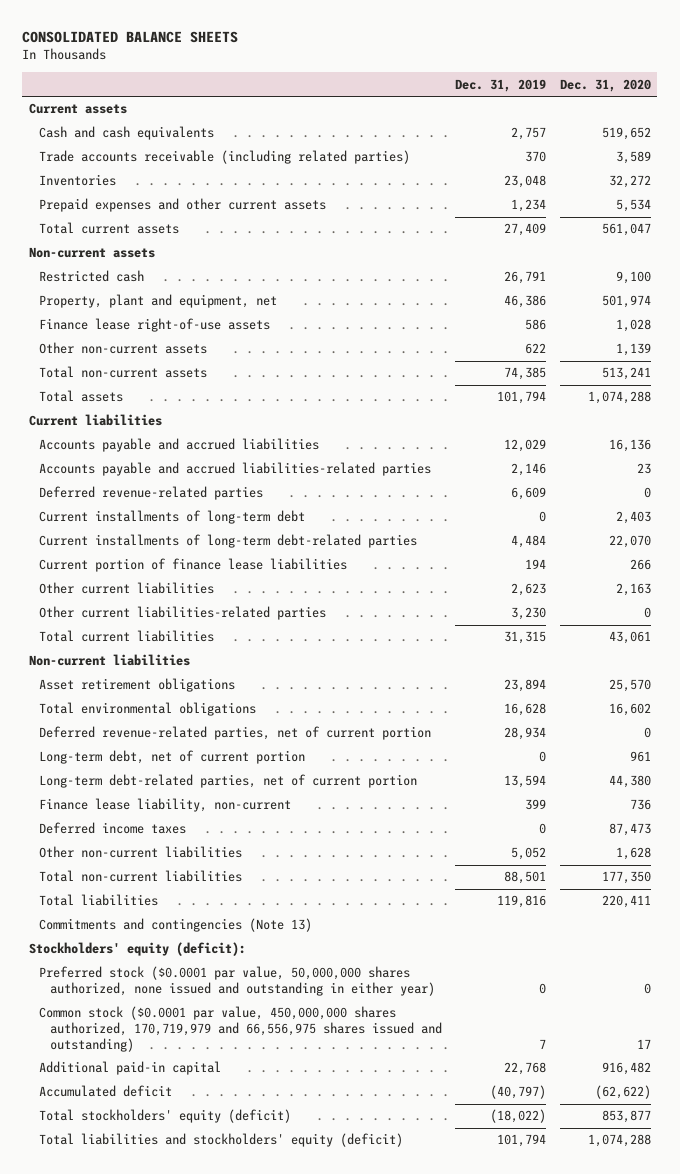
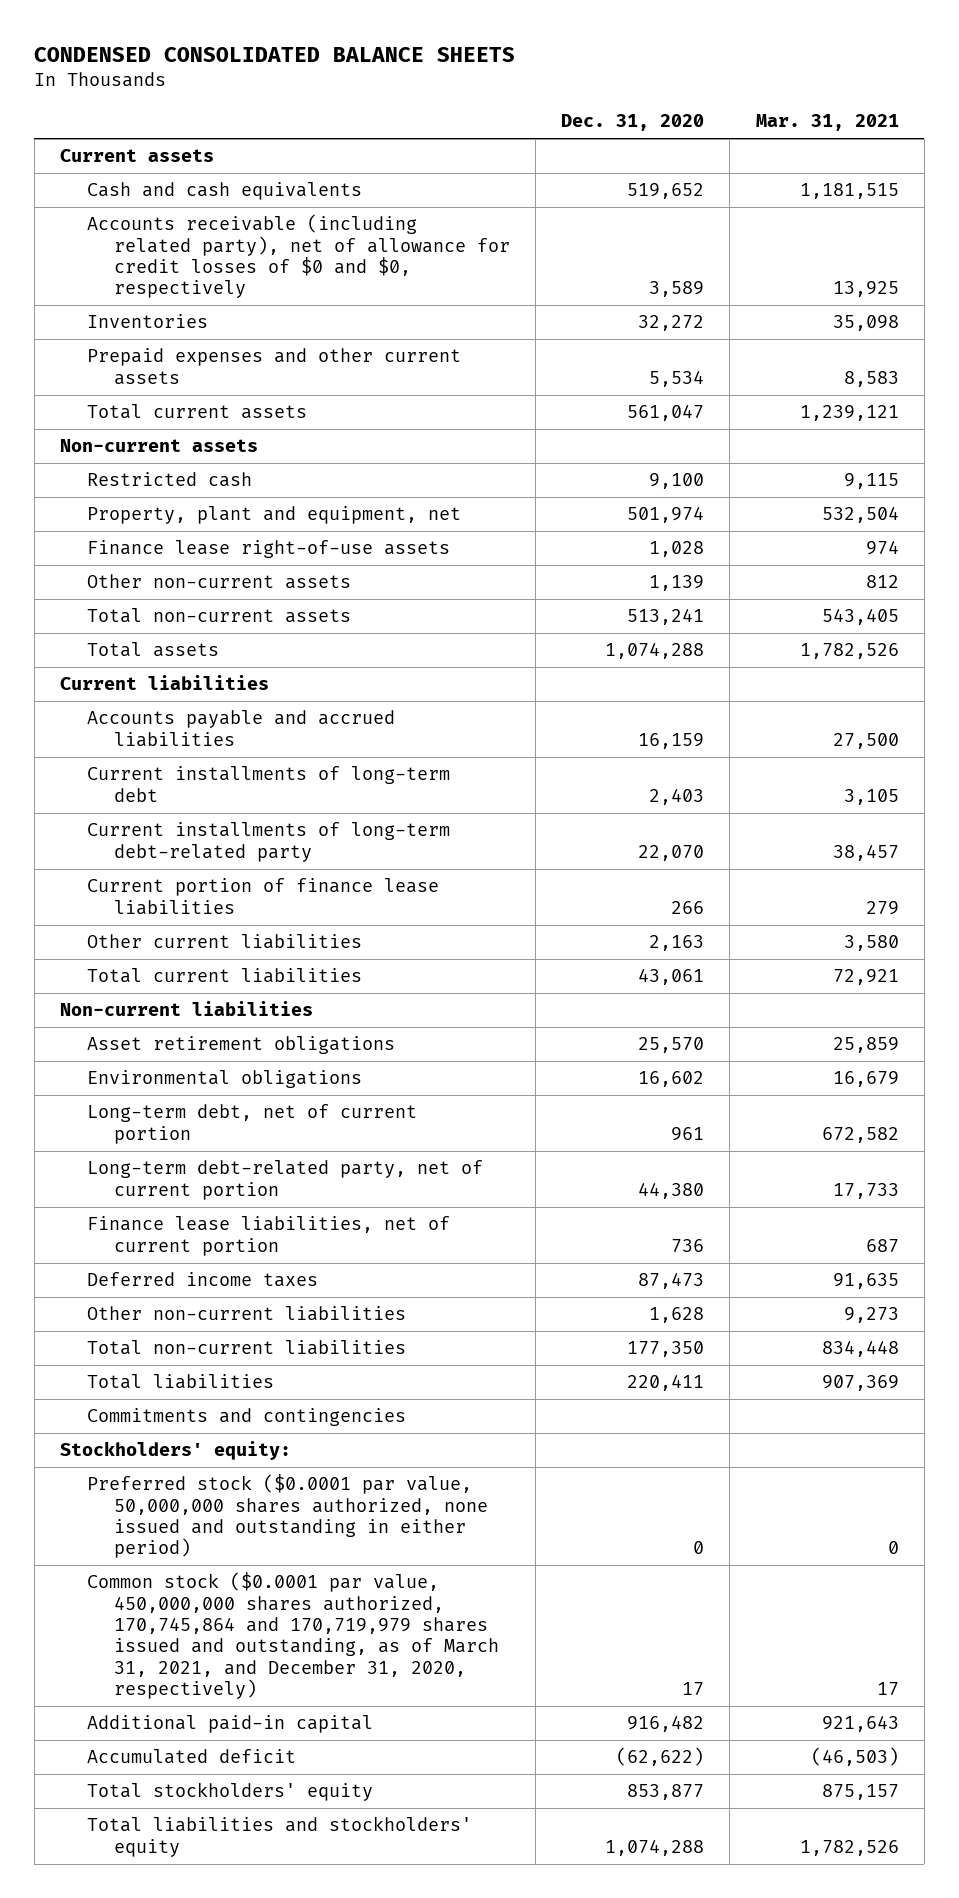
- CONSOLIDATED BALANCE SHEETS
+ CONDENSED CONSOLIDATED BALANCE SHEETS
- | Dec. 31, 2019 | Dec. 31, 2020
+ | Dec. 31, 2020 | Mar. 31, 2021
- Trade accounts receivable (including related parties) | 370 | 3,589
+ Accounts receivable (including related party), net of allowance for credit losses of $0 and $0, respectively | 3,589 | 13,925
- Accounts payable and accrued liabilities | 12,029 | 16,136
- Accounts payable and accrued liabilities-related parties | 2,146 | 23
- Deferred revenue-related parties | 6,609 | 0
+ Accounts payable and accrued liabilities | 16,159 | 27,500
- Current installments of long-term debt-related parties | 4,484 | 22,070
+ Current installments of long-term debt-related party | 22,070 | 38,457
- Other current liabilities-related parties | 3,230 | 0
- Total environmental obligations | 16,628 | 16,602
- Deferred revenue-related parties, net of current portion | 28,934 | 0
+ Environmental obligations | 16,602 | 16,679
- Long-term debt-related parties, net of current portion | 13,594 | 44,380
- Finance lease liability, non-current | 399 | 736
+ Long-term debt-related party, net of current portion | 44,380 | 17,733
+ Finance lease liabilities, net of current portion | 736 | 687
- Commitments and contingencies (Note 13)
- Stockholders' equity (deficit):
- Preferred stock ($0.0001 par value, 50,000,000 shares authorized, none issued and outstanding in either year) | 0 | 0
- Common stock ($0.0001 par value, 450,000,000 shares authorized, 170,719,979 and 66,556,975 shares issued and outstanding) | 7 | 17
+ Commitments and contingencies
+ Stockholders' equity:
+ Preferred stock ($0.0001 par value, 50,000,000 shares authorized, none issued and outstanding in either period) | 0 | 0
+ Common stock ($0.0001 par value, 450,000,000 shares authorized, 170,745,864 and 170,719,979 shares issued and outstanding, as of March 31, 2021, and December 31, 2020, respectively) | 17 | 17
- Total stockholders' equity (deficit) | (18,022) | 853,877
- Total liabilities and stockholders' equity (deficit) | 101,794 | 1,074,288
+ Total stockholders' equity | 853,877 | 875,157
+ Total liabilities and stockholders' equity | 1,074,288 | 1,782,526

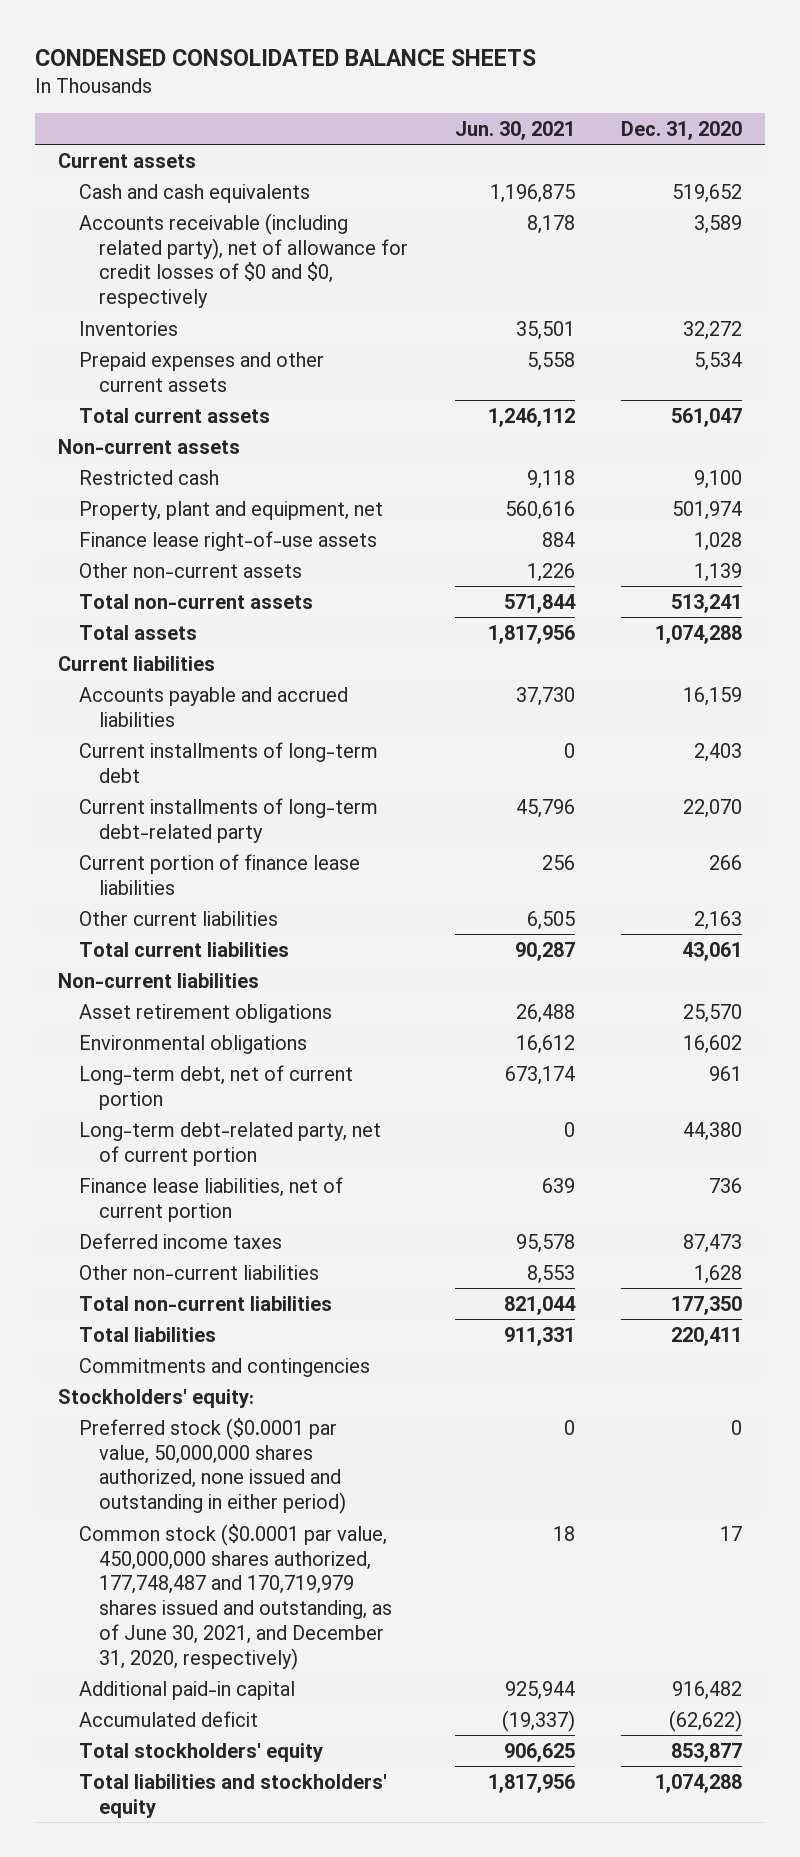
- | Dec. 31, 2020 | Mar. 31, 2021
+ | Jun. 30, 2021 | Dec. 31, 2020
- Common stock ($0.0001 par value, 450,000,000 shares authorized, 170,745,864 and 170,719,979 shares issued and outstanding, as of March 31, 2021, and December 31, 2020, respectively) | 17 | 17
+ Common stock ($0.0001 par value, 450,000,000 shares authorized, 177,748,487 and 170,719,979 shares issued and outstanding, as of June 30, 2021, and December 31, 2020, respectively) | 18 | 17

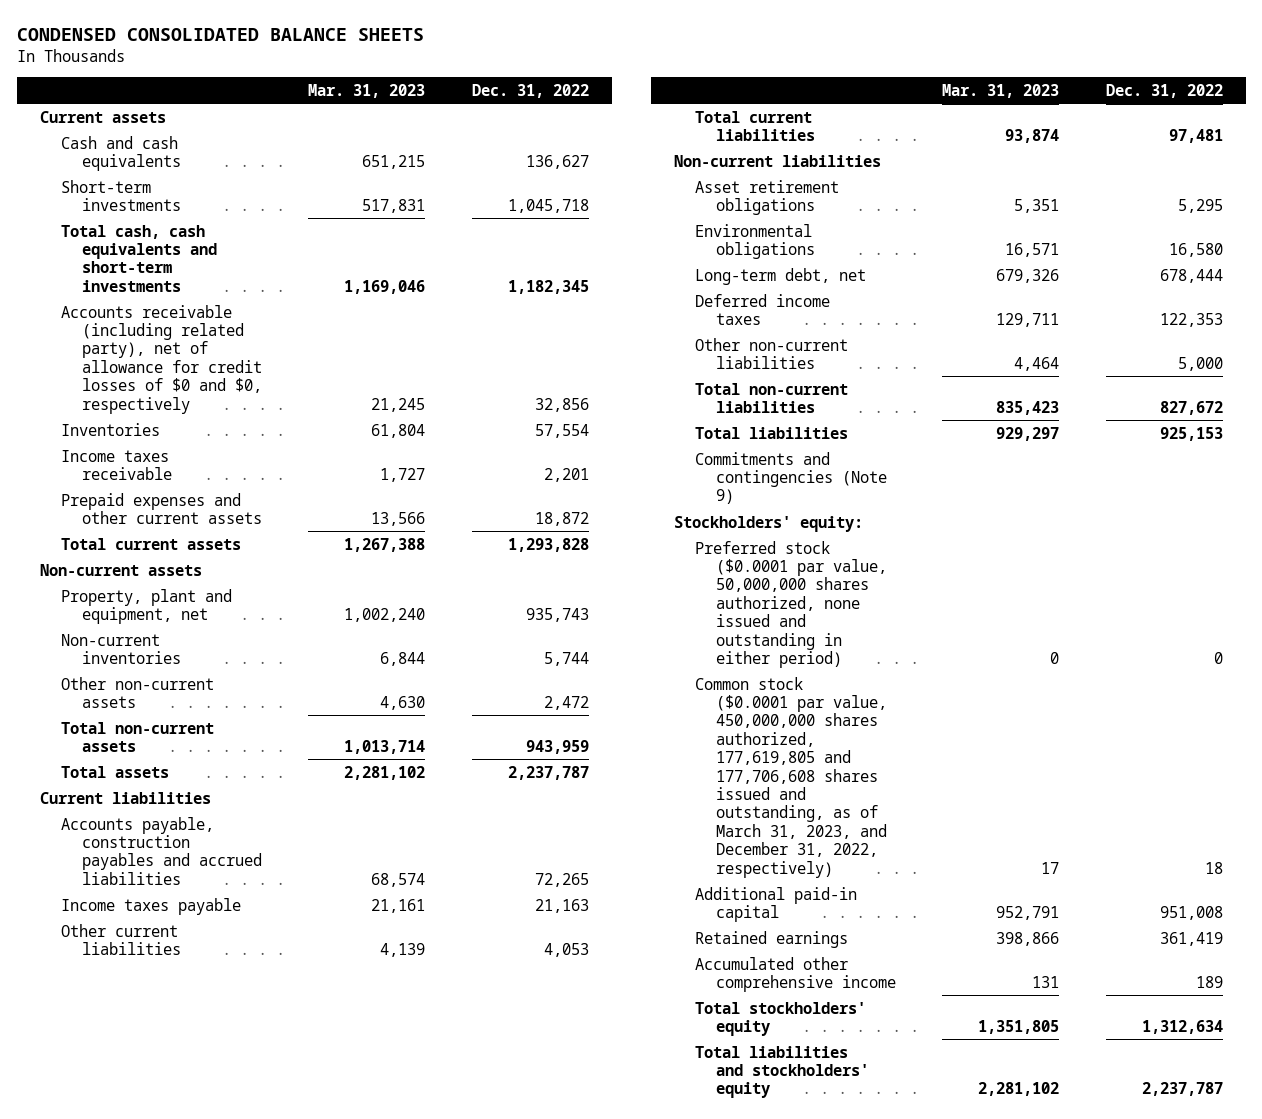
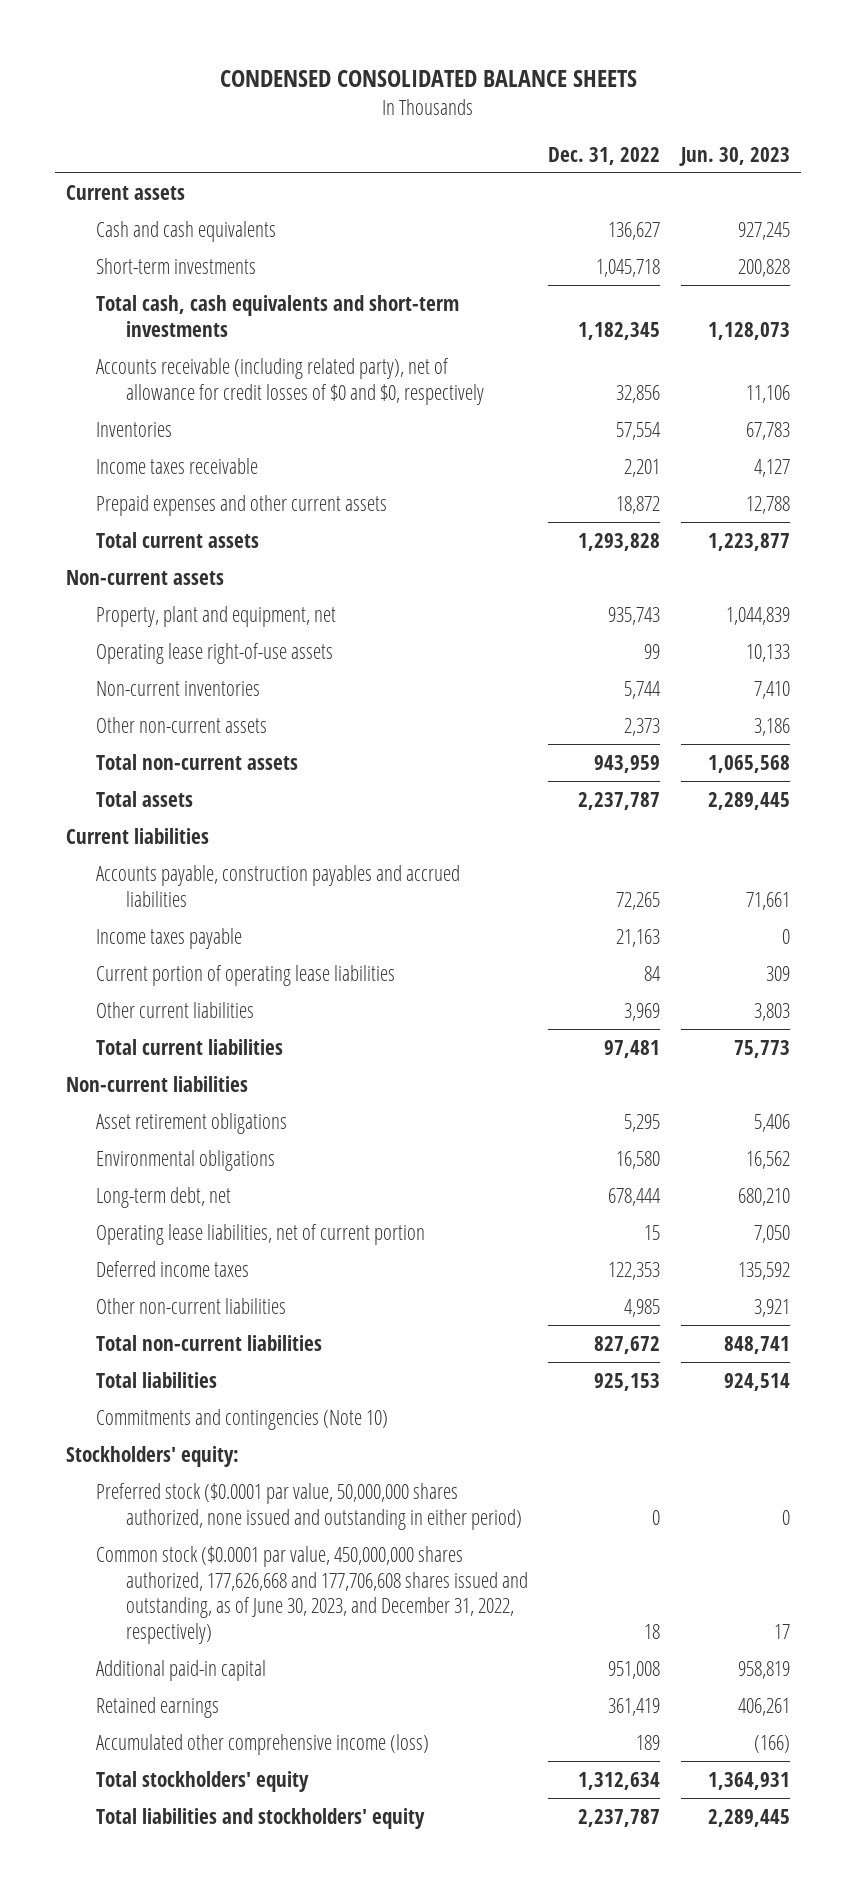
- | Mar. 31, 2023 | Dec. 31, 2022
+ | Dec. 31, 2022 | Jun. 30, 2023
+ Operating lease right-of-use assets | 99 | 10,133
- Other non-current assets | 4,630 | 2,472
+ Other non-current assets | 2,373 | 3,186
- Other current liabilities | 4,139 | 4,053
+ Current portion of operating lease liabilities | 84 | 309
+ Other current liabilities | 3,969 | 3,803
+ Operating lease liabilities, net of current portion | 15 | 7,050
- Other non-current liabilities | 4,464 | 5,000
+ Other non-current liabilities | 4,985 | 3,921
- Commitments and contingencies (Note 9)
+ Commitments and contingencies (Note 10)
- Common stock ($0.0001 par value, 450,000,000 shares authorized, 177,619,805 and 177,706,608 shares issued and outstanding, as of March 31, 2023, and December 31, 2022, respectively) | 17 | 18
+ Common stock ($0.0001 par value, 450,000,000 shares authorized, 177,626,668 and 177,706,608 shares issued and outstanding, as of June 30, 2023, and December 31, 2022, respectively) | 18 | 17
- Accumulated other comprehensive income | 131 | 189
+ Accumulated other comprehensive income (loss) | 189 | (166)

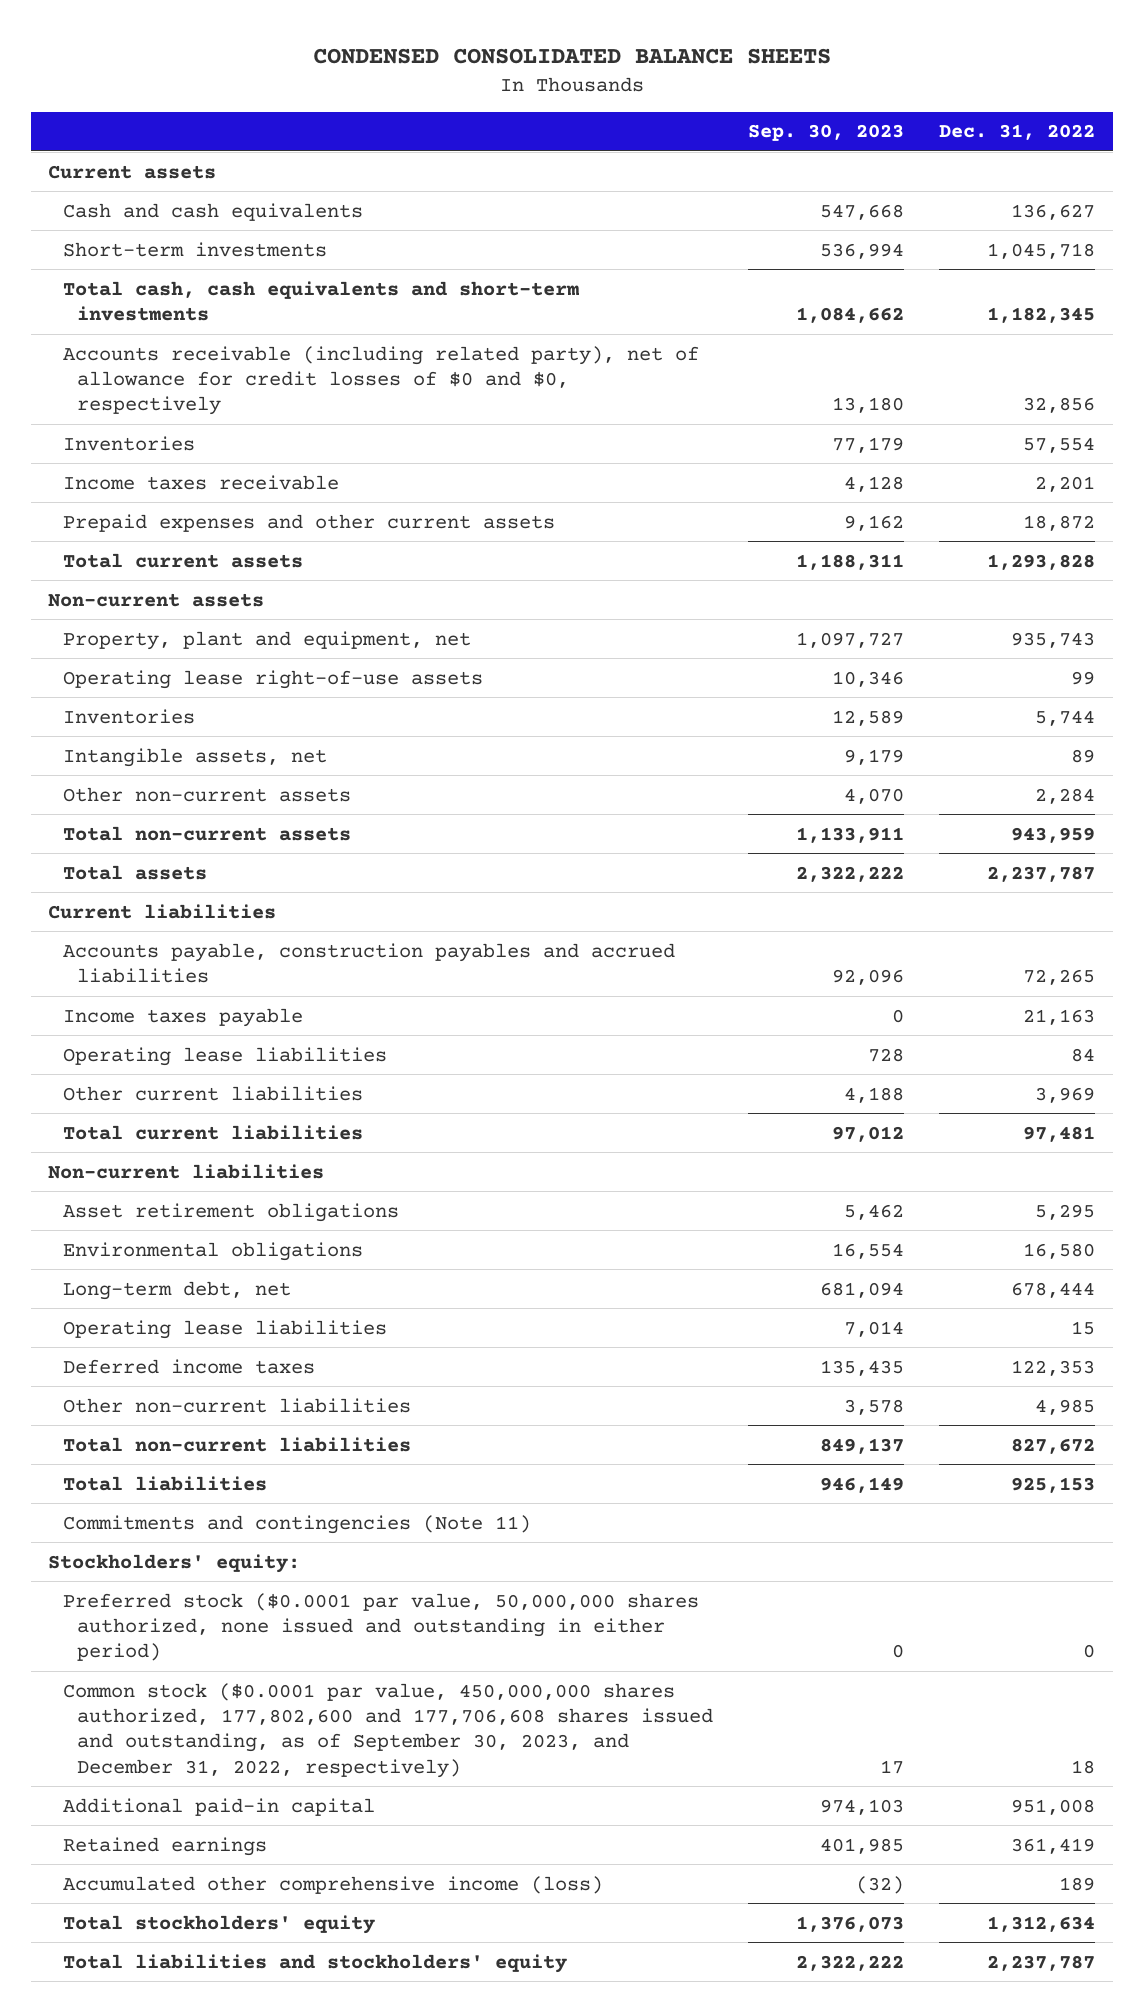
- | Dec. 31, 2022 | Jun. 30, 2023
+ | Sep. 30, 2023 | Dec. 31, 2022
- Non-current inventories | 5,744 | 7,410
- Other non-current assets | 2,373 | 3,186
+ Inventories | 12,589 | 5,744
+ Intangible assets, net | 9,179 | 89
+ Other non-current assets | 4,070 | 2,284
- Current portion of operating lease liabilities | 84 | 309
+ Operating lease liabilities | 728 | 84
- Operating lease liabilities, net of current portion | 15 | 7,050
+ Operating lease liabilities | 7,014 | 15
- Commitments and contingencies (Note 10)
+ Commitments and contingencies (Note 11)
- Common stock ($0.0001 par value, 450,000,000 shares authorized, 177,626,668 and 177,706,608 shares issued and outstanding, as of June 30, 2023, and December 31, 2022, respectively) | 18 | 17
+ Common stock ($0.0001 par value, 450,000,000 shares authorized, 177,802,600 and 177,706,608 shares issued and outstanding, as of September 30, 2023, and December 31, 2022, respectively) | 17 | 18

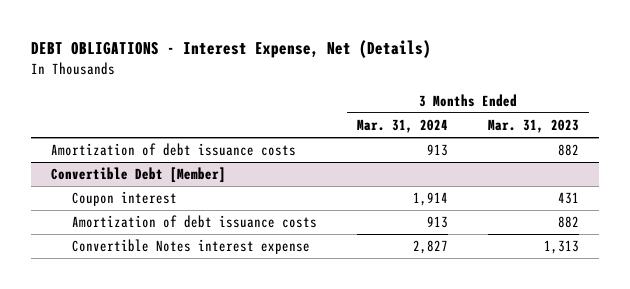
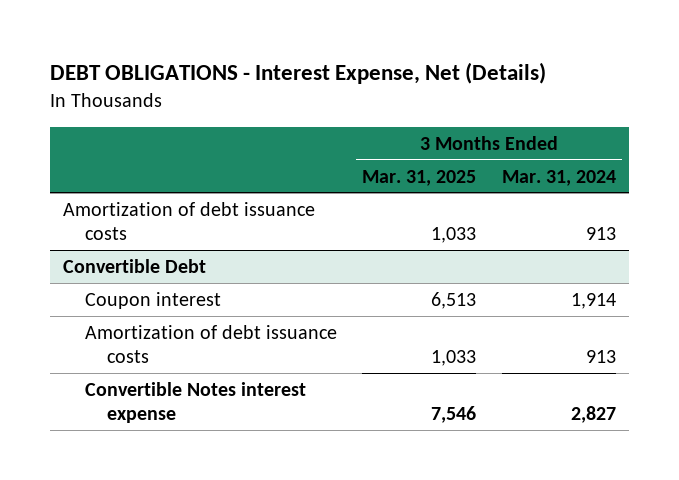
- | 3 Months Ended Mar. 31, 2024 | 3 Months Ended Mar. 31, 2023
+ | 3 Months Ended Mar. 31, 2025 | 3 Months Ended Mar. 31, 2024
- Convertible Debt [Member]
+ Convertible Debt

